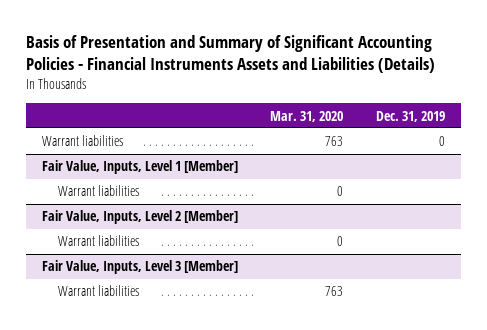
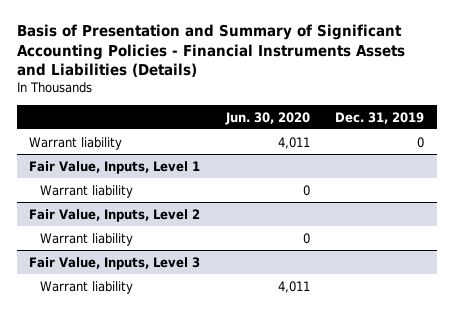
- | Mar. 31, 2020 | Dec. 31, 2019
+ | Jun. 30, 2020 | Dec. 31, 2019
- Warrant liabilities | 763 | 0
- Fair Value, Inputs, Level 1 [Member]
- Warrant liabilities | 0 |
- Fair Value, Inputs, Level 2 [Member]
- Warrant liabilities | 0 |
- Fair Value, Inputs, Level 3 [Member]
- Warrant liabilities | 763 |
+ Warrant liability | 4,011 | 0
+ Fair Value, Inputs, Level 1
+ Warrant liability | 0 |
+ Fair Value, Inputs, Level 2
+ Warrant liability | 0 |
+ Fair Value, Inputs, Level 3
+ Warrant liability | 4,011 |

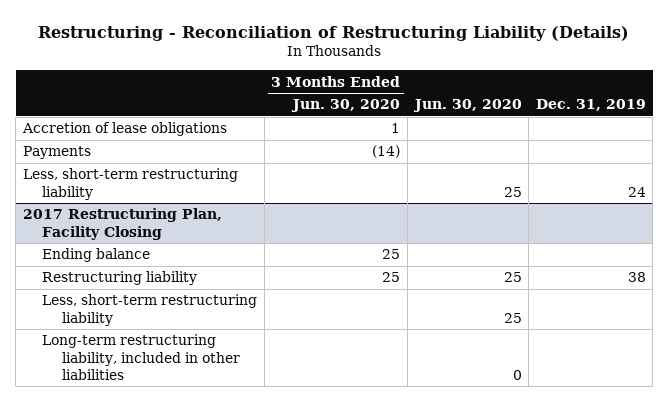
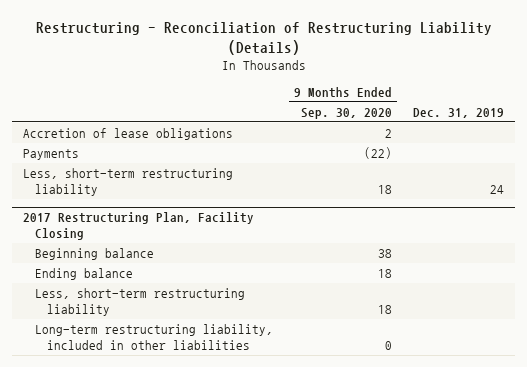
- | 3 Months Ended Jun. 30, 2020 | Jun. 30, 2020 | Dec. 31, 2019
+ | 9 Months Ended Sep. 30, 2020 | Dec. 31, 2019
@ 2017 Restructuring Plan, Facility Closing
+ Beginning balance | 38 |
- Restructuring liability | 25 | 25 | 38

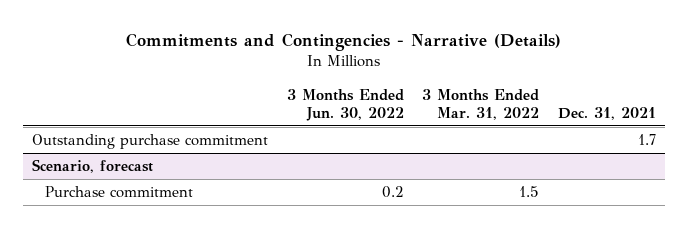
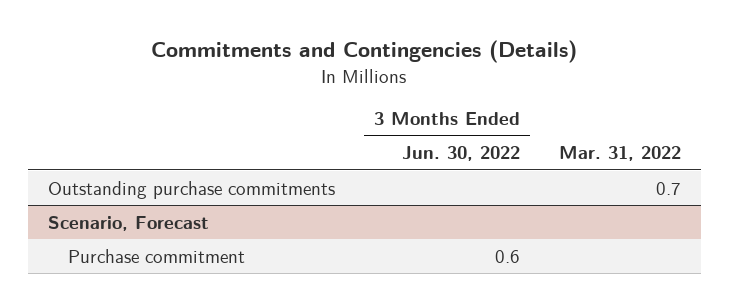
- Commitments and Contingencies - Narrative (Details)
+ Commitments and Contingencies (Details)
- | 3 Months Ended Jun. 30, 2022 | 3 Months Ended Mar. 31, 2022 | Dec. 31, 2021
+ | 3 Months Ended Jun. 30, 2022 | Mar. 31, 2022
- Outstanding purchase commitment | | | 1.7
- Scenario, forecast
- Purchase commitment | 0.2 | 1.5 |
+ Outstanding purchase commitments | | 0.7
+ Scenario, Forecast
+ Purchase commitment | 0.6 |

